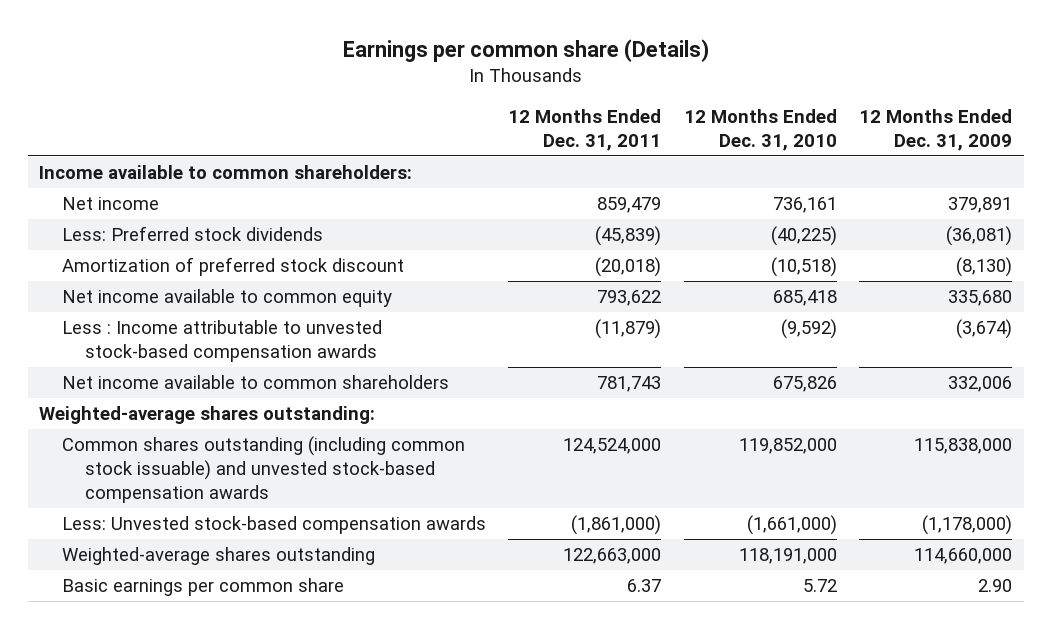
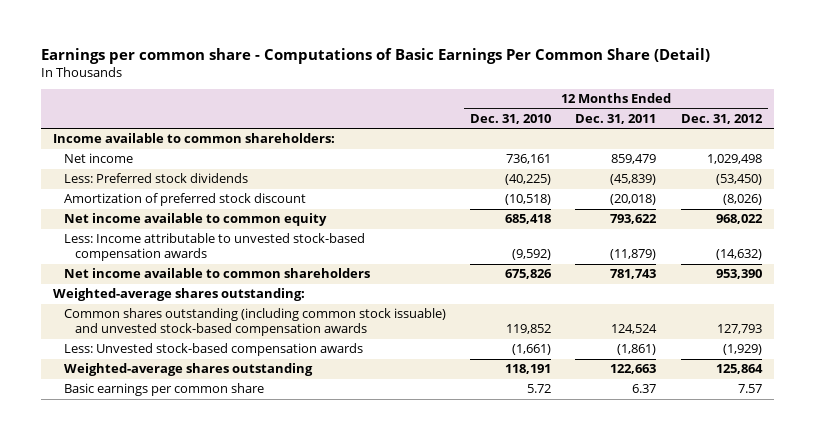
- Earnings per common share (Details)
+ Earnings per common share - Computations of Basic Earnings Per Common Share (Detail)
- | 12 Months Ended Dec. 31, 2011 | 12 Months Ended Dec. 31, 2010 | 12 Months Ended Dec. 31, 2009
+ | 12 Months Ended Dec. 31, 2010 | 12 Months Ended Dec. 31, 2011 | 12 Months Ended Dec. 31, 2012
- Less : Income attributable to unvested stock-based compensation awards | (11,879) | (9,592) | (3,674)
+ Less: Income attributable to unvested stock-based compensation awards | (9,592) | (11,879) | (14,632)
- Common shares outstanding (including common stock issuable) and unvested stock-based compensation awards | 124,524,000 | 119,852,000 | 115,838,000
- Less: Unvested stock-based compensation awards | (1,861,000) | (1,661,000) | (1,178,000)
- Weighted-average shares outstanding | 122,663,000 | 118,191,000 | 114,660,000
+ Common shares outstanding (including common stock issuable) and unvested stock-based compensation awards | 119,852 | 124,524 | 127,793
+ Less: Unvested stock-based compensation awards | (1,661) | (1,861) | (1,929)
+ Weighted-average shares outstanding | 118,191 | 122,663 | 125,864

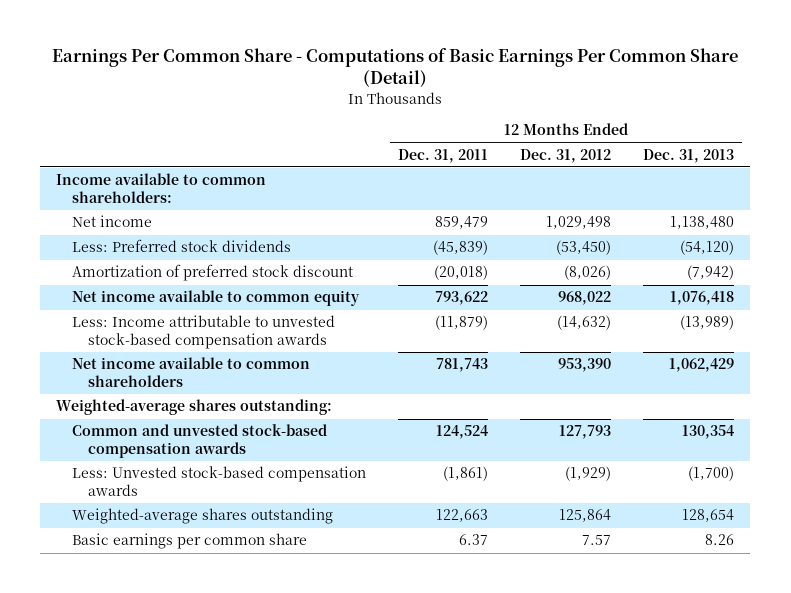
- Earnings per common share - Computations of Basic Earnings Per Common Share (Detail)
+ Earnings Per Common Share - Computations of Basic Earnings Per Common Share (Detail)
- | 12 Months Ended Dec. 31, 2010 | 12 Months Ended Dec. 31, 2011 | 12 Months Ended Dec. 31, 2012
+ | 12 Months Ended Dec. 31, 2011 | 12 Months Ended Dec. 31, 2012 | 12 Months Ended Dec. 31, 2013
- Common shares outstanding (including common stock issuable) and unvested stock-based compensation awards | 119,852 | 124,524 | 127,793
+ Common and unvested stock-based compensation awards | 124,524 | 127,793 | 130,354

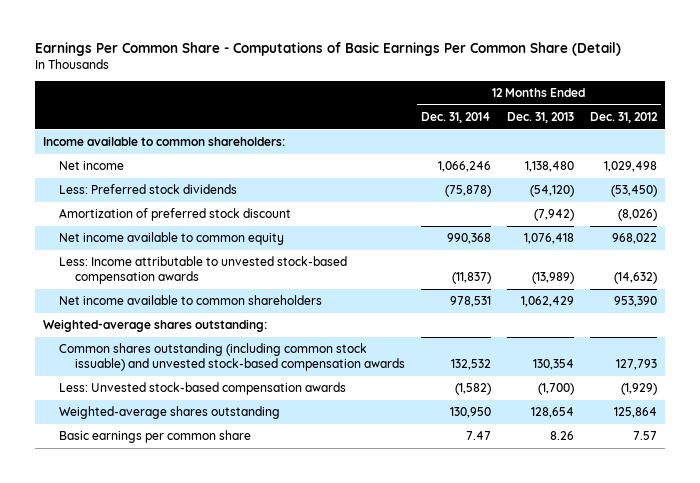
- | 12 Months Ended Dec. 31, 2011 | 12 Months Ended Dec. 31, 2012 | 12 Months Ended Dec. 31, 2013
+ | 12 Months Ended Dec. 31, 2014 | 12 Months Ended Dec. 31, 2013 | 12 Months Ended Dec. 31, 2012
- Common and unvested stock-based compensation awards | 124,524 | 127,793 | 130,354
+ Common shares outstanding (including common stock issuable) and unvested stock-based compensation awards | 132,532 | 130,354 | 127,793

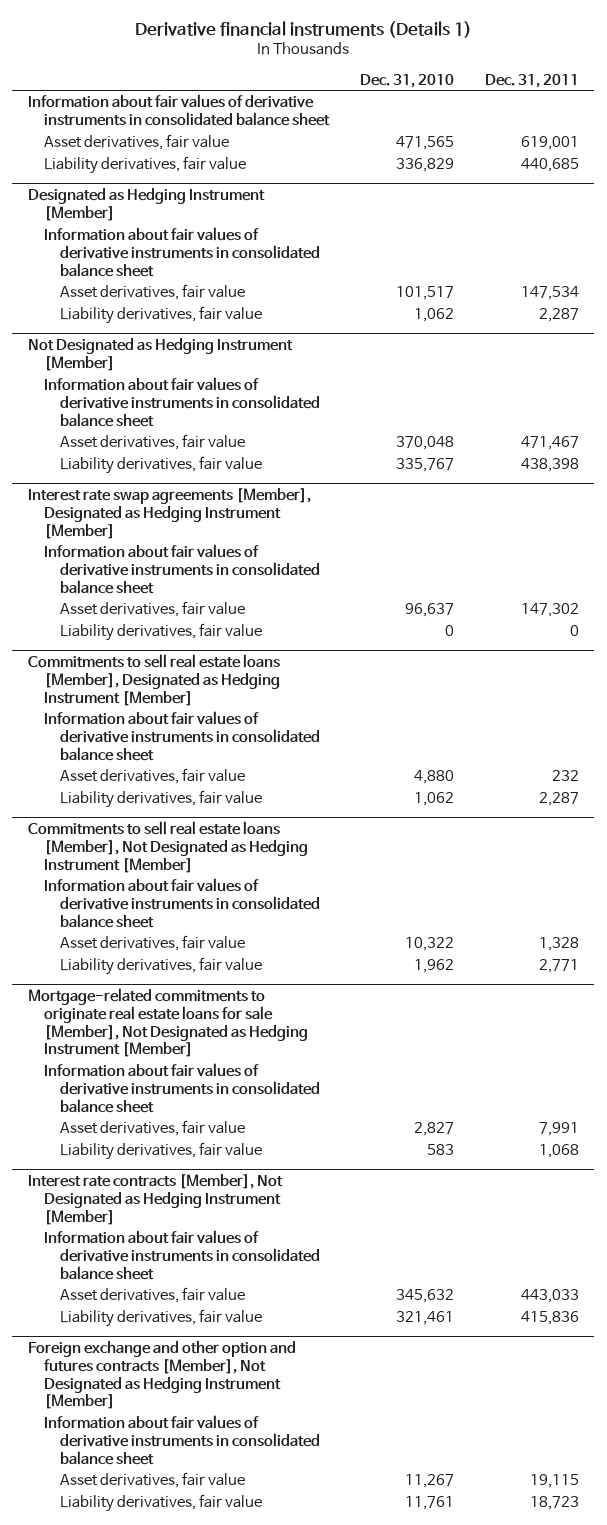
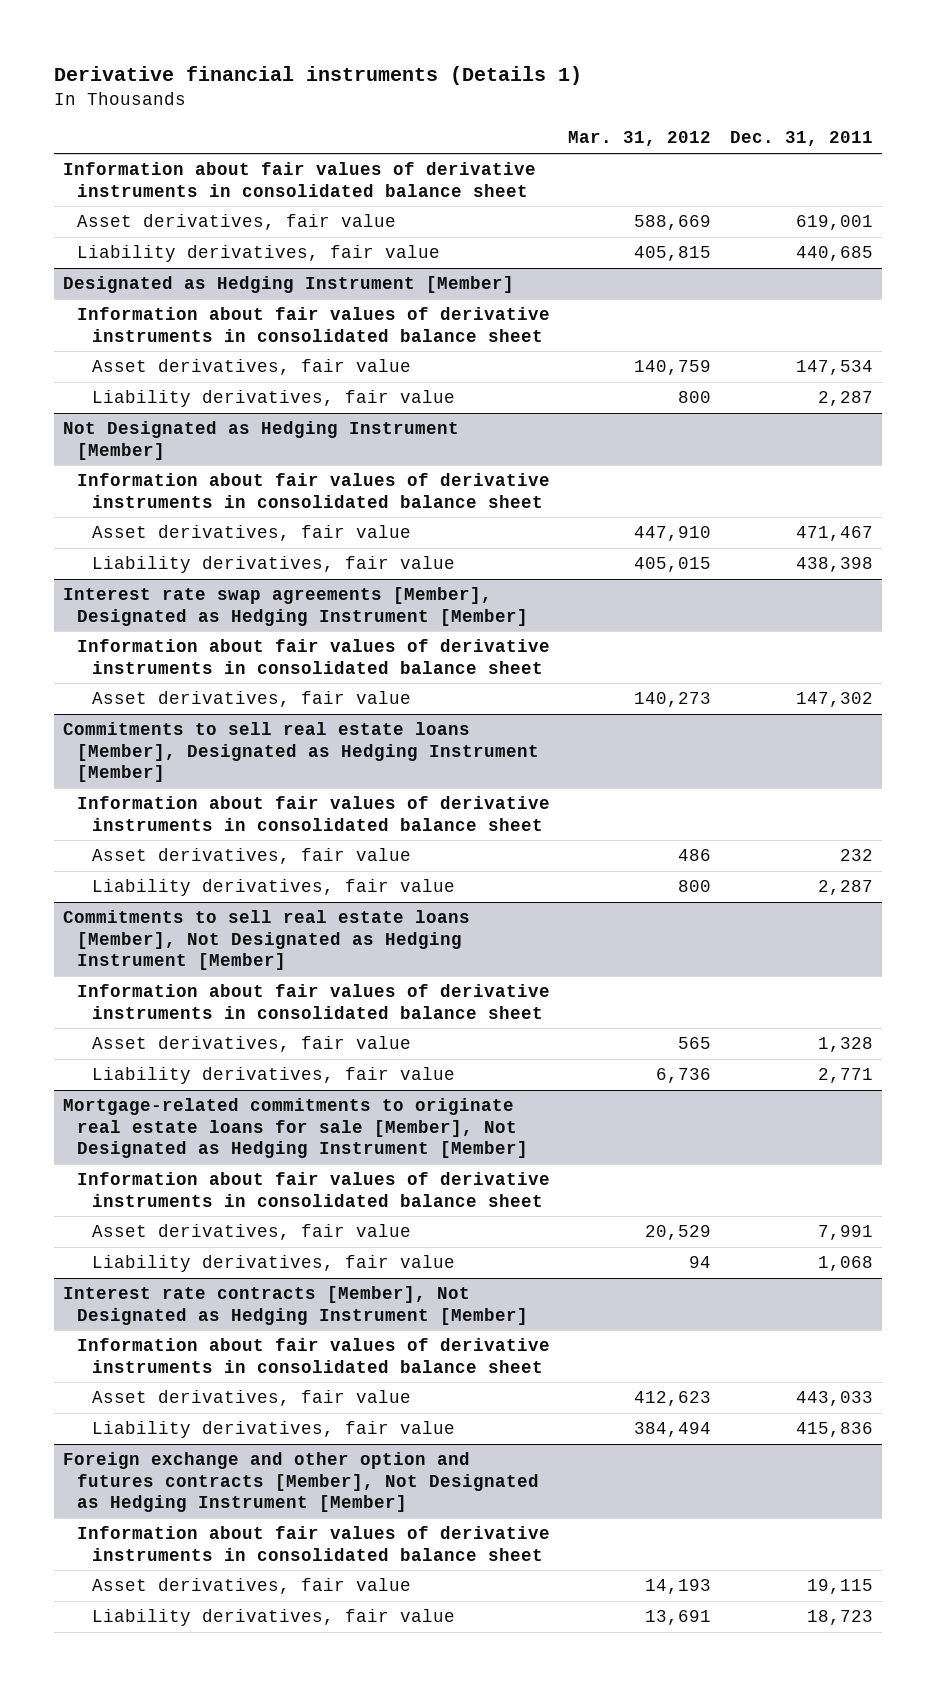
- | Dec. 31, 2010 | Dec. 31, 2011
+ | Mar. 31, 2012 | Dec. 31, 2011
@ Interest rate swap agreements [Member], Designated as Hedging Instrument [Member]
- Liability derivatives, fair value | 0 | 0

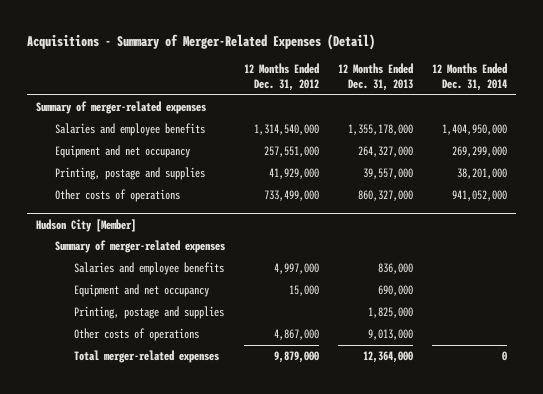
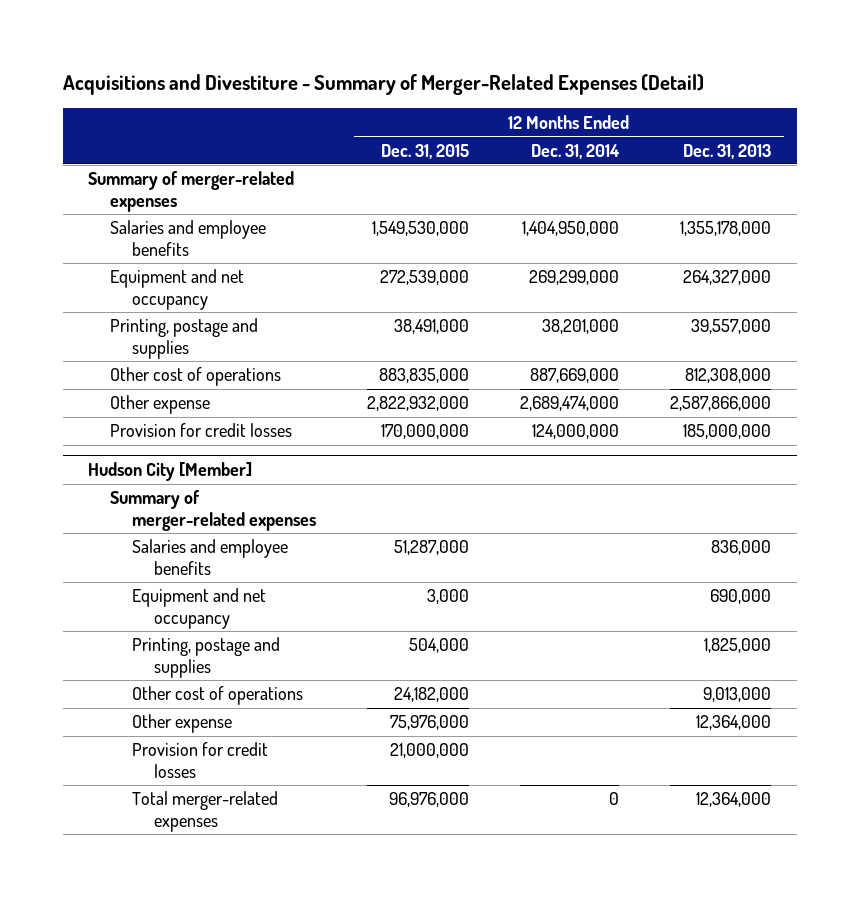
- Acquisitions - Summary of Merger-Related Expenses (Detail)
+ Acquisitions and Divestiture - Summary of Merger-Related Expenses (Detail)
- | 12 Months Ended Dec. 31, 2012 | 12 Months Ended Dec. 31, 2013 | 12 Months Ended Dec. 31, 2014
+ | 12 Months Ended Dec. 31, 2015 | 12 Months Ended Dec. 31, 2014 | 12 Months Ended Dec. 31, 2013
- Other costs of operations | 733,499,000 | 860,327,000 | 941,052,000
+ Other cost of operations | 883,835,000 | 887,669,000 | 812,308,000
+ Other expense | 2,822,932,000 | 2,689,474,000 | 2,587,866,000
+ Provision for credit losses | 170,000,000 | 124,000,000 | 185,000,000
@ Hudson City [Member]
- Other costs of operations | 4,867,000 | 9,013,000 |
+ Other cost of operations | 24,182,000 | | 9,013,000
+ Other expense | 75,976,000 | | 12,364,000
+ Provision for credit losses | 21,000,000 | |

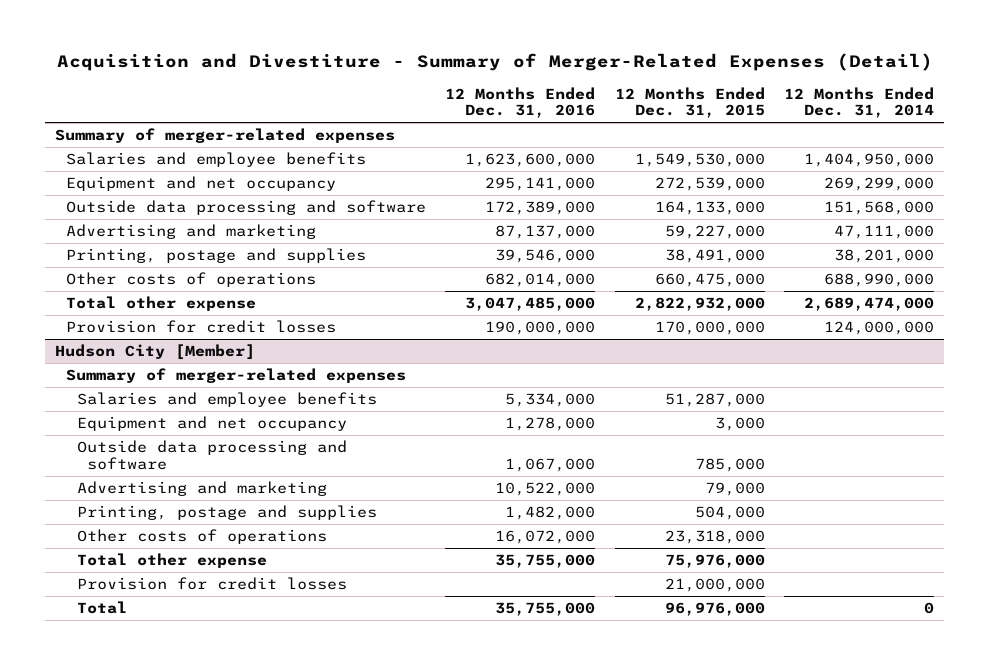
- Acquisitions and Divestiture - Summary of Merger-Related Expenses (Detail)
+ Acquisition and Divestiture - Summary of Merger-Related Expenses (Detail)
- | 12 Months Ended Dec. 31, 2015 | 12 Months Ended Dec. 31, 2014 | 12 Months Ended Dec. 31, 2013
+ | 12 Months Ended Dec. 31, 2016 | 12 Months Ended Dec. 31, 2015 | 12 Months Ended Dec. 31, 2014
+ Outside data processing and software | 172,389,000 | 164,133,000 | 151,568,000
+ Advertising and marketing | 87,137,000 | 59,227,000 | 47,111,000
- Other cost of operations | 883,835,000 | 887,669,000 | 812,308,000
- Other expense | 2,822,932,000 | 2,689,474,000 | 2,587,866,000
+ Other costs of operations | 682,014,000 | 660,475,000 | 688,990,000
+ Total other expense | 3,047,485,000 | 2,822,932,000 | 2,689,474,000
@ Hudson City [Member]
+ Outside data processing and software | 1,067,000 | 785,000 |
+ Advertising and marketing | 10,522,000 | 79,000 |
- Other cost of operations | 24,182,000 | | 9,013,000
- Other expense | 75,976,000 | | 12,364,000
+ Other costs of operations | 16,072,000 | 23,318,000 |
+ Total other expense | 35,755,000 | 75,976,000 |
- Total merger-related expenses | 96,976,000 | 0 | 12,364,000
+ Total | 35,755,000 | 96,976,000 | 0

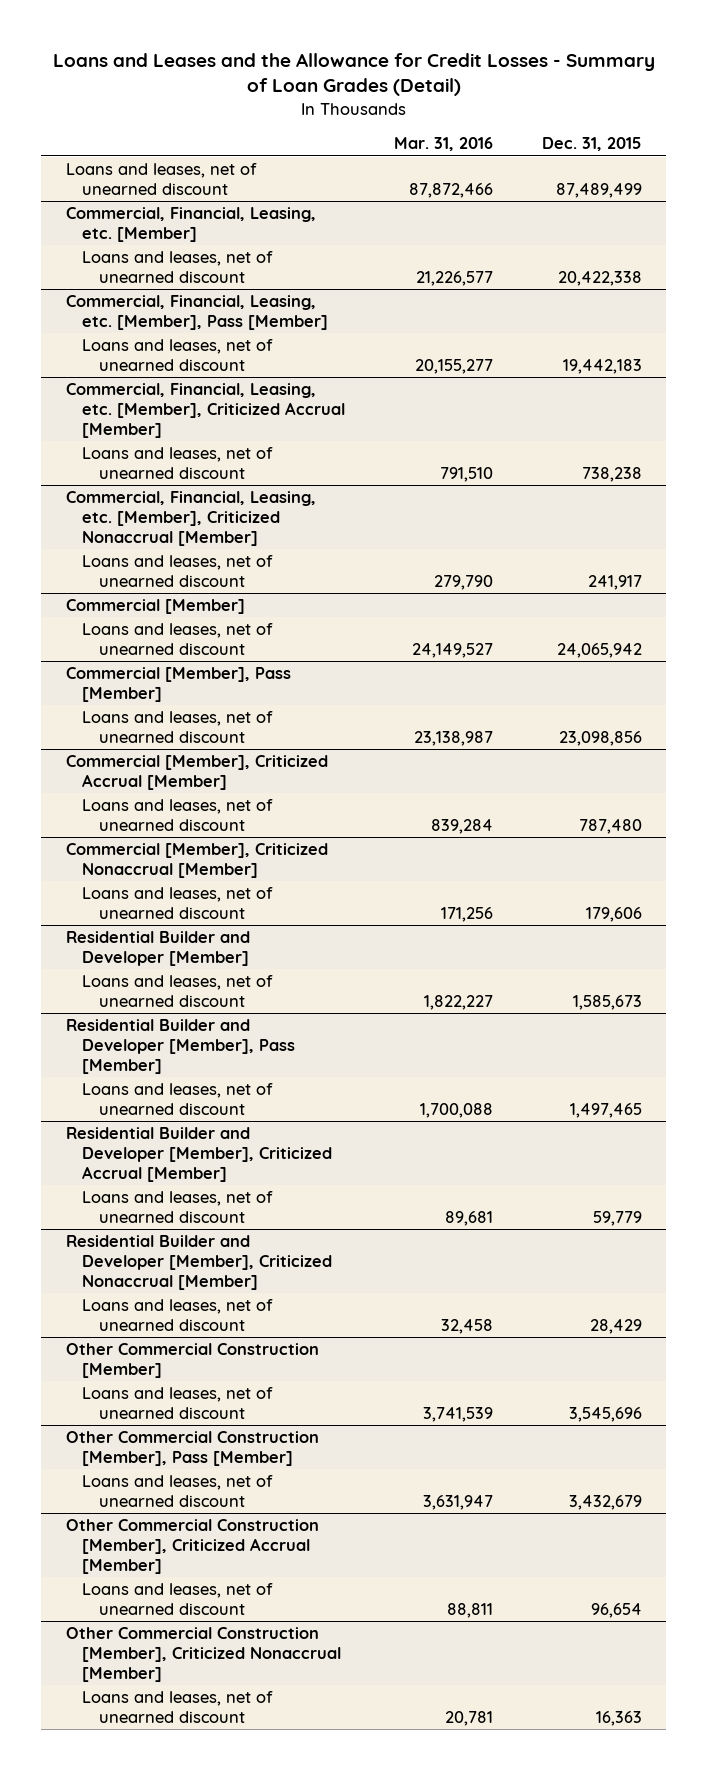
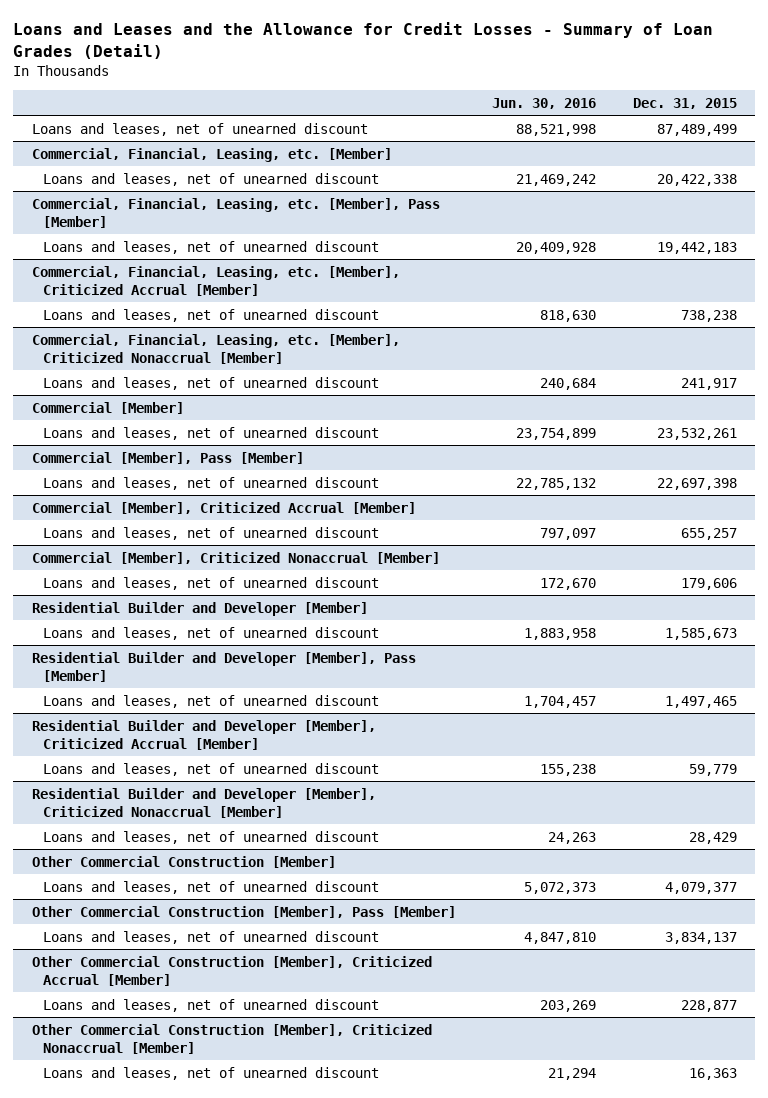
- | Mar. 31, 2016 | Dec. 31, 2015
+ | Jun. 30, 2016 | Dec. 31, 2015
@ Commercial [Member]
- Loans and leases, net of unearned discount | 24,149,527 | 24,065,942
+ Loans and leases, net of unearned discount | 23,754,899 | 23,532,261
@ Commercial [Member], Pass [Member]
- Loans and leases, net of unearned discount | 23,138,987 | 23,098,856
+ Loans and leases, net of unearned discount | 22,785,132 | 22,697,398
@ Commercial [Member], Criticized Accrual [Member]
- Loans and leases, net of unearned discount | 839,284 | 787,480
+ Loans and leases, net of unearned discount | 797,097 | 655,257
@ Other Commercial Construction [Member]
- Loans and leases, net of unearned discount | 3,741,539 | 3,545,696
+ Loans and leases, net of unearned discount | 5,072,373 | 4,079,377
@ Other Commercial Construction [Member], Pass [Member]
- Loans and leases, net of unearned discount | 3,631,947 | 3,432,679
+ Loans and leases, net of unearned discount | 4,847,810 | 3,834,137
@ Other Commercial Construction [Member], Criticized Accrual [Member]
- Loans and leases, net of unearned discount | 88,811 | 96,654
+ Loans and leases, net of unearned discount | 203,269 | 228,877

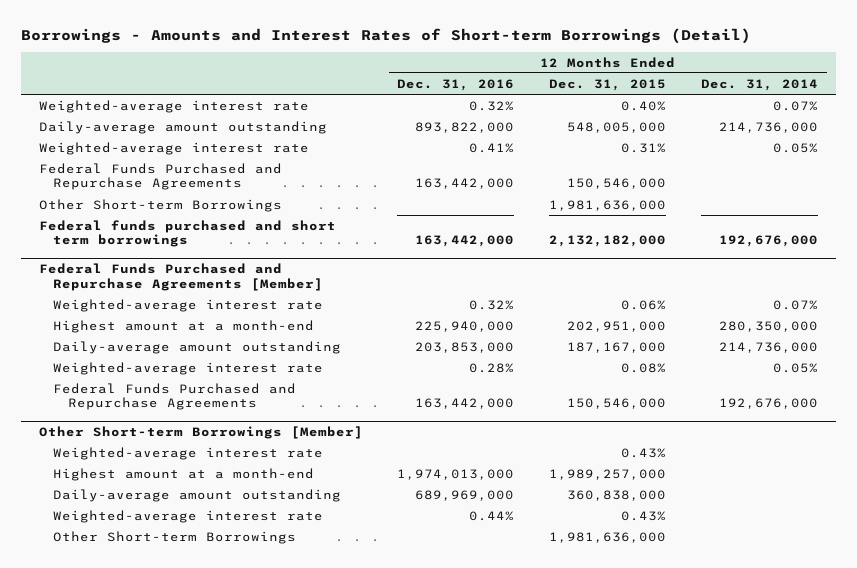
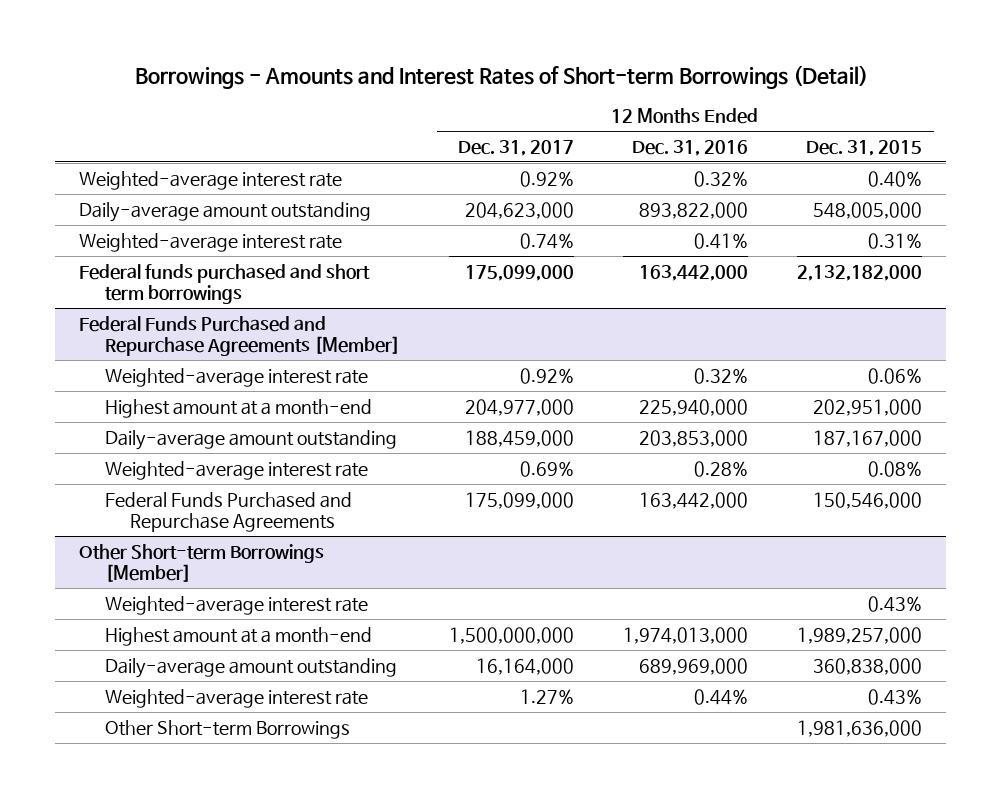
- | 12 Months Ended Dec. 31, 2016 | 12 Months Ended Dec. 31, 2015 | 12 Months Ended Dec. 31, 2014
+ | 12 Months Ended Dec. 31, 2017 | 12 Months Ended Dec. 31, 2016 | 12 Months Ended Dec. 31, 2015
- Federal Funds Purchased and Repurchase Agreements | 163,442,000 | 150,546,000 |
- Other Short-term Borrowings | | 1,981,636,000 |

